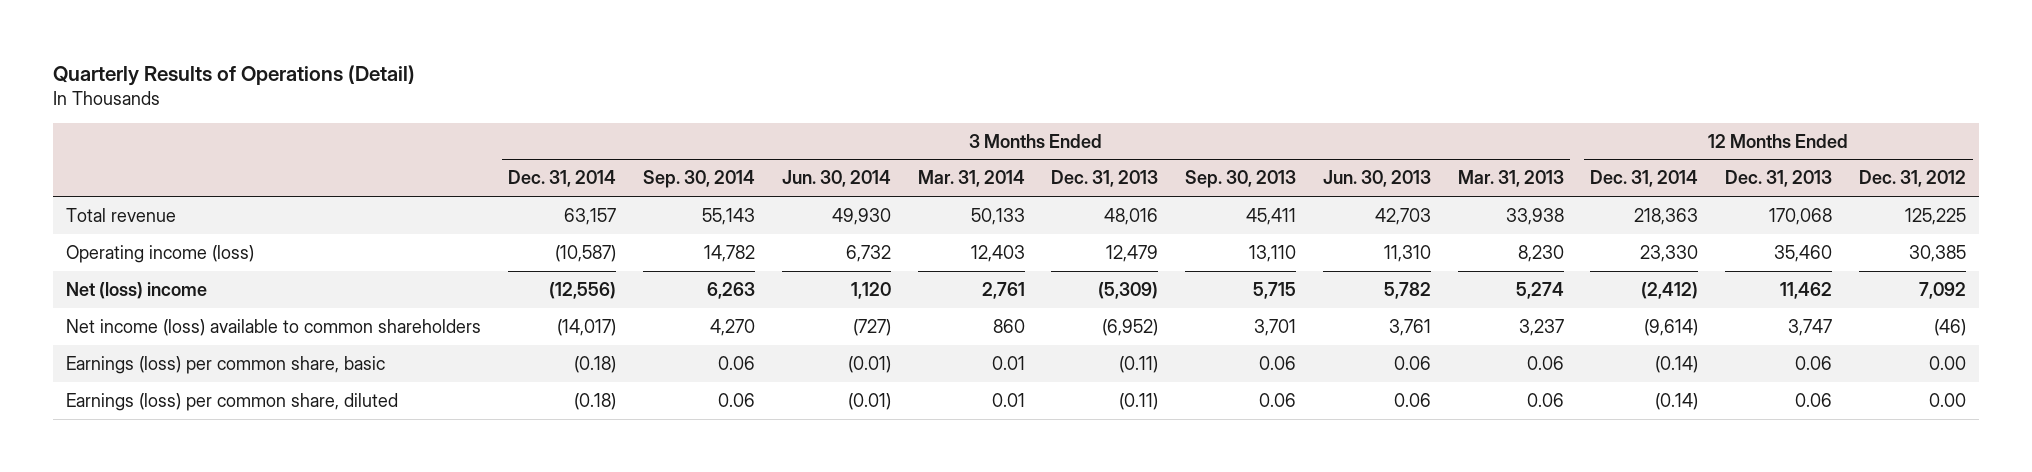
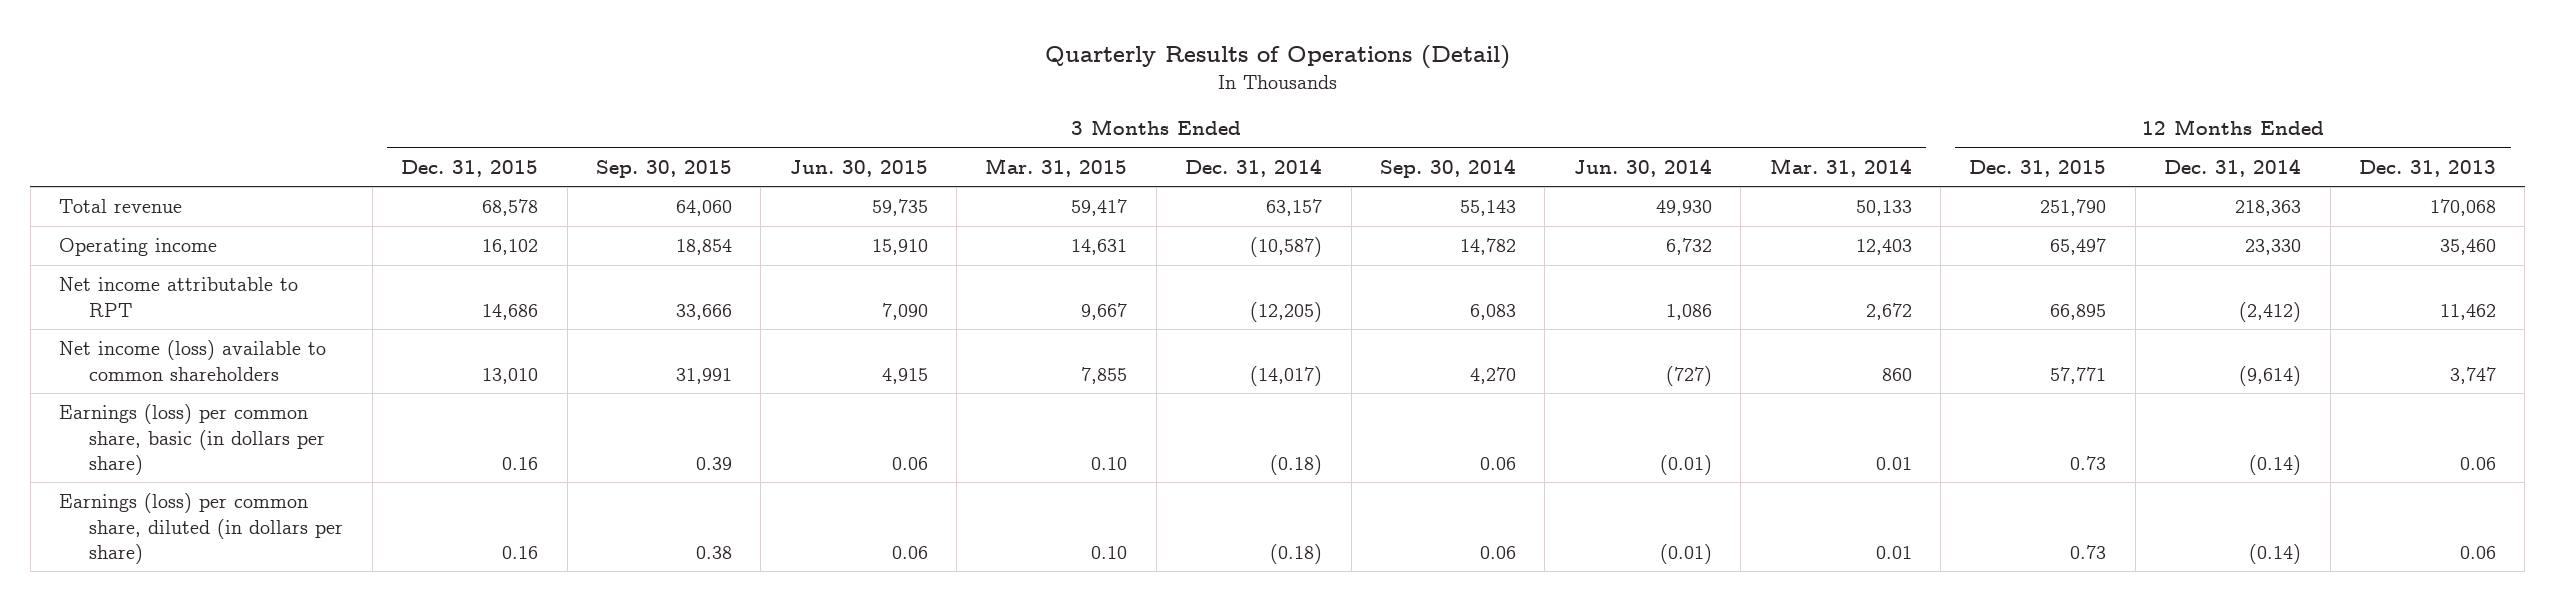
- | 3 Months Ended Dec. 31, 2014 | 3 Months Ended Sep. 30, 2014 | 3 Months Ended Jun. 30, 2014 | 3 Months Ended Mar. 31, 2014 | 3 Months Ended Dec. 31, 2013 | 3 Months Ended Sep. 30, 2013 | 3 Months Ended Jun. 30, 2013 | 3 Months Ended Mar. 31, 2013 | 12 Months Ended Dec. 31, 2014 | 12 Months Ended Dec. 31, 2013 | 12 Months Ended Dec. 31, 2012
+ | 3 Months Ended Dec. 31, 2015 | 3 Months Ended Sep. 30, 2015 | 3 Months Ended Jun. 30, 2015 | 3 Months Ended Mar. 31, 2015 | 3 Months Ended Dec. 31, 2014 | 3 Months Ended Sep. 30, 2014 | 3 Months Ended Jun. 30, 2014 | 3 Months Ended Mar. 31, 2014 | 12 Months Ended Dec. 31, 2015 | 12 Months Ended Dec. 31, 2014 | 12 Months Ended Dec. 31, 2013
- Operating income (loss) | (10,587) | 14,782 | 6,732 | 12,403 | 12,479 | 13,110 | 11,310 | 8,230 | 23,330 | 35,460 | 30,385
- Net (loss) income | (12,556) | 6,263 | 1,120 | 2,761 | (5,309) | 5,715 | 5,782 | 5,274 | (2,412) | 11,462 | 7,092
+ Operating income | 16,102 | 18,854 | 15,910 | 14,631 | (10,587) | 14,782 | 6,732 | 12,403 | 65,497 | 23,330 | 35,460
+ Net income attributable to RPT | 14,686 | 33,666 | 7,090 | 9,667 | (12,205) | 6,083 | 1,086 | 2,672 | 66,895 | (2,412) | 11,462
- Earnings (loss) per common share, basic | (0.18) | 0.06 | (0.01) | 0.01 | (0.11) | 0.06 | 0.06 | 0.06 | (0.14) | 0.06 | 0.00
- Earnings (loss) per common share, diluted | (0.18) | 0.06 | (0.01) | 0.01 | (0.11) | 0.06 | 0.06 | 0.06 | (0.14) | 0.06 | 0.00
+ Earnings (loss) per common share, basic (in dollars per share) | 0.16 | 0.39 | 0.06 | 0.10 | (0.18) | 0.06 | (0.01) | 0.01 | 0.73 | (0.14) | 0.06
+ Earnings (loss) per common share, diluted (in dollars per share) | 0.16 | 0.38 | 0.06 | 0.10 | (0.18) | 0.06 | (0.01) | 0.01 | 0.73 | (0.14) | 0.06

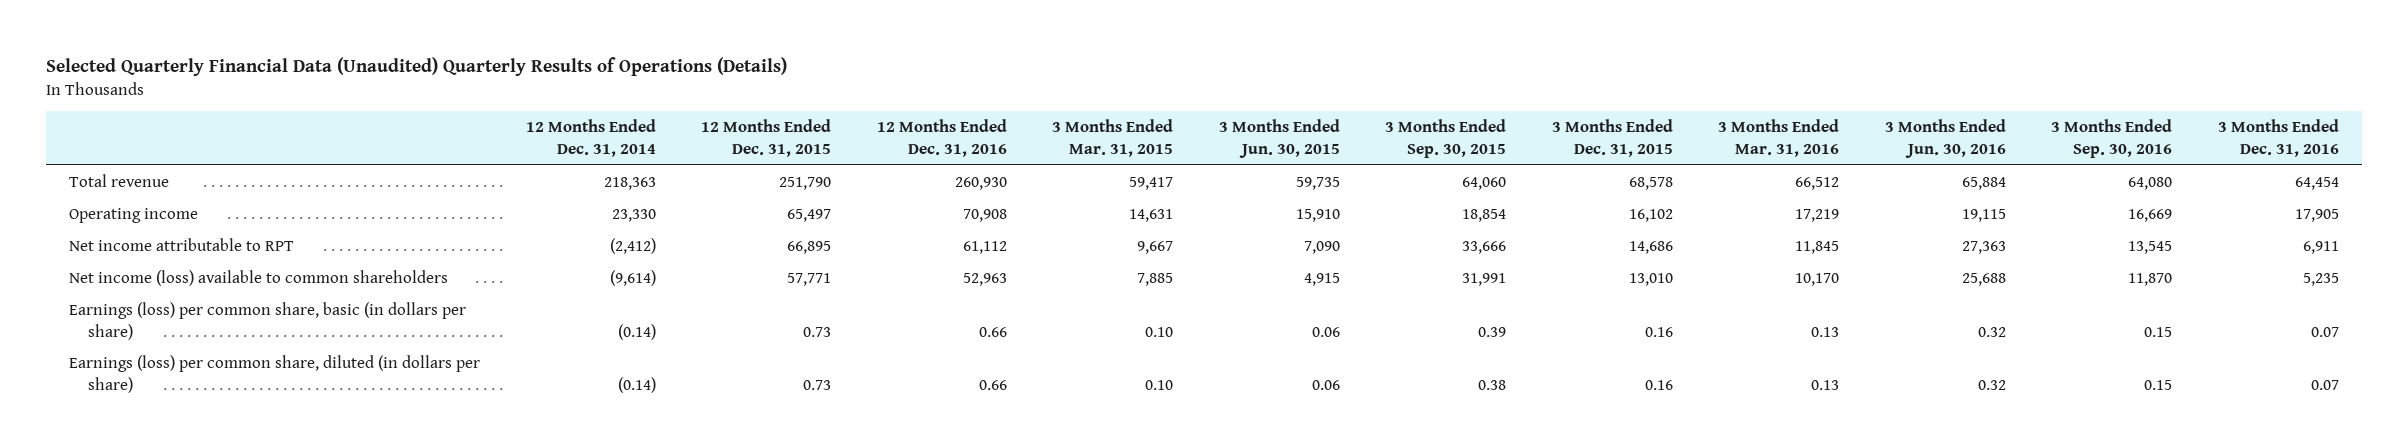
- Quarterly Results of Operations (Detail)
+ Selected Quarterly Financial Data (Unaudited) Quarterly Results of Operations (Details)
- | 3 Months Ended Dec. 31, 2015 | 3 Months Ended Sep. 30, 2015 | 3 Months Ended Jun. 30, 2015 | 3 Months Ended Mar. 31, 2015 | 3 Months Ended Dec. 31, 2014 | 3 Months Ended Sep. 30, 2014 | 3 Months Ended Jun. 30, 2014 | 3 Months Ended Mar. 31, 2014 | 12 Months Ended Dec. 31, 2015 | 12 Months Ended Dec. 31, 2014 | 12 Months Ended Dec. 31, 2013
+ | 12 Months Ended Dec. 31, 2014 | 12 Months Ended Dec. 31, 2015 | 12 Months Ended Dec. 31, 2016 | 3 Months Ended Mar. 31, 2015 | 3 Months Ended Jun. 30, 2015 | 3 Months Ended Sep. 30, 2015 | 3 Months Ended Dec. 31, 2015 | 3 Months Ended Mar. 31, 2016 | 3 Months Ended Jun. 30, 2016 | 3 Months Ended Sep. 30, 2016 | 3 Months Ended Dec. 31, 2016
- Net income (loss) available to common shareholders | 13,010 | 31,991 | 4,915 | 7,855 | (14,017) | 4,270 | (727) | 860 | 57,771 | (9,614) | 3,747
+ Net income (loss) available to common shareholders | (9,614) | 57,771 | 52,963 | 7,885 | 4,915 | 31,991 | 13,010 | 10,170 | 25,688 | 11,870 | 5,235

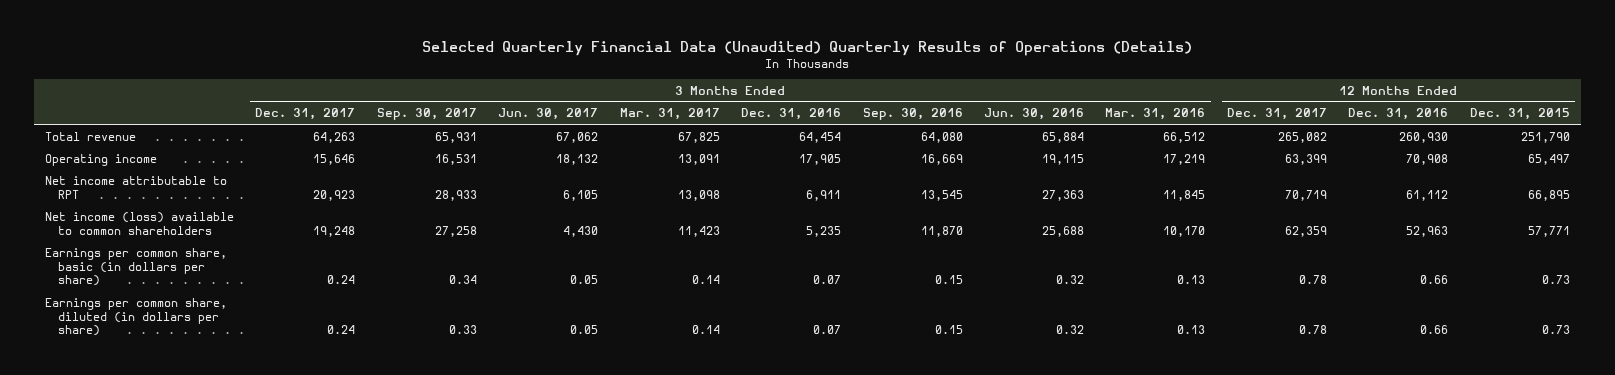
- | 12 Months Ended Dec. 31, 2014 | 12 Months Ended Dec. 31, 2015 | 12 Months Ended Dec. 31, 2016 | 3 Months Ended Mar. 31, 2015 | 3 Months Ended Jun. 30, 2015 | 3 Months Ended Sep. 30, 2015 | 3 Months Ended Dec. 31, 2015 | 3 Months Ended Mar. 31, 2016 | 3 Months Ended Jun. 30, 2016 | 3 Months Ended Sep. 30, 2016 | 3 Months Ended Dec. 31, 2016
+ | 3 Months Ended Dec. 31, 2017 | 3 Months Ended Sep. 30, 2017 | 3 Months Ended Jun. 30, 2017 | 3 Months Ended Mar. 31, 2017 | 3 Months Ended Dec. 31, 2016 | 3 Months Ended Sep. 30, 2016 | 3 Months Ended Jun. 30, 2016 | 3 Months Ended Mar. 31, 2016 | 12 Months Ended Dec. 31, 2017 | 12 Months Ended Dec. 31, 2016 | 12 Months Ended Dec. 31, 2015
- Earnings (loss) per common share, basic (in dollars per share) | (0.14) | 0.73 | 0.66 | 0.10 | 0.06 | 0.39 | 0.16 | 0.13 | 0.32 | 0.15 | 0.07
- Earnings (loss) per common share, diluted (in dollars per share) | (0.14) | 0.73 | 0.66 | 0.10 | 0.06 | 0.38 | 0.16 | 0.13 | 0.32 | 0.15 | 0.07
+ Earnings per common share, basic (in dollars per share) | 0.24 | 0.34 | 0.05 | 0.14 | 0.07 | 0.15 | 0.32 | 0.13 | 0.78 | 0.66 | 0.73
+ Earnings per common share, diluted (in dollars per share) | 0.24 | 0.33 | 0.05 | 0.14 | 0.07 | 0.15 | 0.32 | 0.13 | 0.78 | 0.66 | 0.73

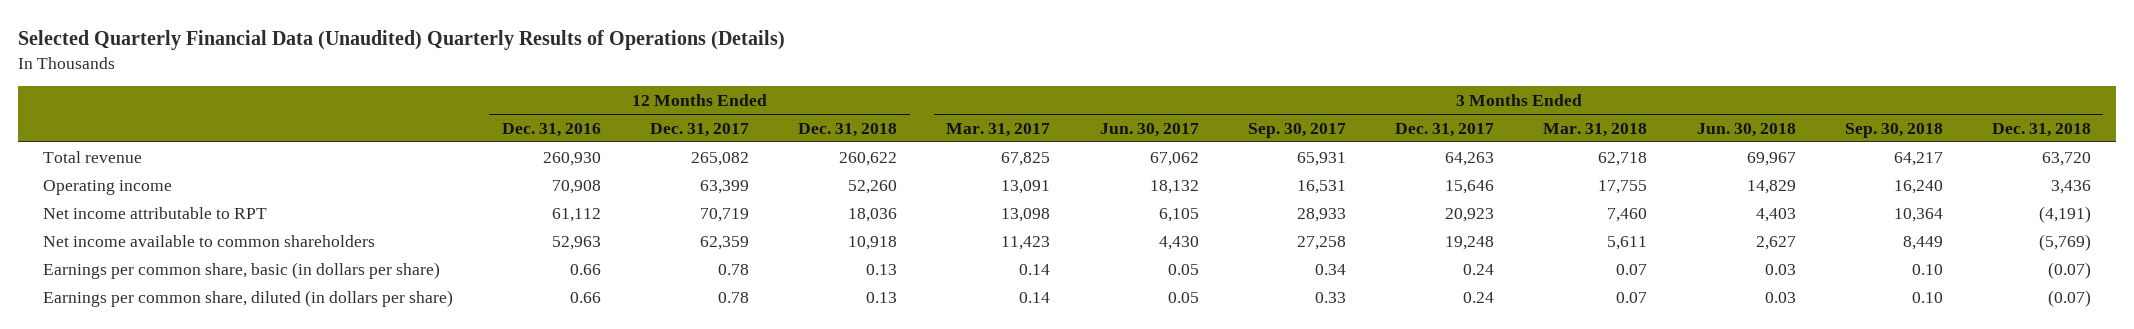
- | 3 Months Ended Dec. 31, 2017 | 3 Months Ended Sep. 30, 2017 | 3 Months Ended Jun. 30, 2017 | 3 Months Ended Mar. 31, 2017 | 3 Months Ended Dec. 31, 2016 | 3 Months Ended Sep. 30, 2016 | 3 Months Ended Jun. 30, 2016 | 3 Months Ended Mar. 31, 2016 | 12 Months Ended Dec. 31, 2017 | 12 Months Ended Dec. 31, 2016 | 12 Months Ended Dec. 31, 2015
+ | 12 Months Ended Dec. 31, 2016 | 12 Months Ended Dec. 31, 2017 | 12 Months Ended Dec. 31, 2018 | 3 Months Ended Mar. 31, 2017 | 3 Months Ended Jun. 30, 2017 | 3 Months Ended Sep. 30, 2017 | 3 Months Ended Dec. 31, 2017 | 3 Months Ended Mar. 31, 2018 | 3 Months Ended Jun. 30, 2018 | 3 Months Ended Sep. 30, 2018 | 3 Months Ended Dec. 31, 2018
- Net income (loss) available to common shareholders | 19,248 | 27,258 | 4,430 | 11,423 | 5,235 | 11,870 | 25,688 | 10,170 | 62,359 | 52,963 | 57,771
+ Net income available to common shareholders | 52,963 | 62,359 | 10,918 | 11,423 | 4,430 | 27,258 | 19,248 | 5,611 | 2,627 | 8,449 | (5,769)

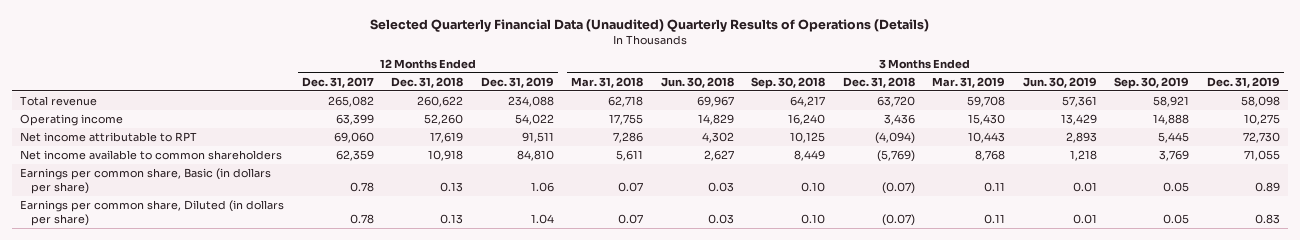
- | 12 Months Ended Dec. 31, 2016 | 12 Months Ended Dec. 31, 2017 | 12 Months Ended Dec. 31, 2018 | 3 Months Ended Mar. 31, 2017 | 3 Months Ended Jun. 30, 2017 | 3 Months Ended Sep. 30, 2017 | 3 Months Ended Dec. 31, 2017 | 3 Months Ended Mar. 31, 2018 | 3 Months Ended Jun. 30, 2018 | 3 Months Ended Sep. 30, 2018 | 3 Months Ended Dec. 31, 2018
+ | 12 Months Ended Dec. 31, 2017 | 12 Months Ended Dec. 31, 2018 | 12 Months Ended Dec. 31, 2019 | 3 Months Ended Mar. 31, 2018 | 3 Months Ended Jun. 30, 2018 | 3 Months Ended Sep. 30, 2018 | 3 Months Ended Dec. 31, 2018 | 3 Months Ended Mar. 31, 2019 | 3 Months Ended Jun. 30, 2019 | 3 Months Ended Sep. 30, 2019 | 3 Months Ended Dec. 31, 2019
- Net income attributable to RPT | 61,112 | 70,719 | 18,036 | 13,098 | 6,105 | 28,933 | 20,923 | 7,460 | 4,403 | 10,364 | (4,191)
+ Net income attributable to RPT | 69,060 | 17,619 | 91,511 | 7,286 | 4,302 | 10,125 | (4,094) | 10,443 | 2,893 | 5,445 | 72,730
- Earnings per common share, basic (in dollars per share) | 0.66 | 0.78 | 0.13 | 0.14 | 0.05 | 0.34 | 0.24 | 0.07 | 0.03 | 0.10 | (0.07)
- Earnings per common share, diluted (in dollars per share) | 0.66 | 0.78 | 0.13 | 0.14 | 0.05 | 0.33 | 0.24 | 0.07 | 0.03 | 0.10 | (0.07)
+ Earnings per common share, Basic (in dollars per share) | 0.78 | 0.13 | 1.06 | 0.07 | 0.03 | 0.10 | (0.07) | 0.11 | 0.01 | 0.05 | 0.89
+ Earnings per common share, Diluted (in dollars per share) | 0.78 | 0.13 | 1.04 | 0.07 | 0.03 | 0.10 | (0.07) | 0.11 | 0.01 | 0.05 | 0.83

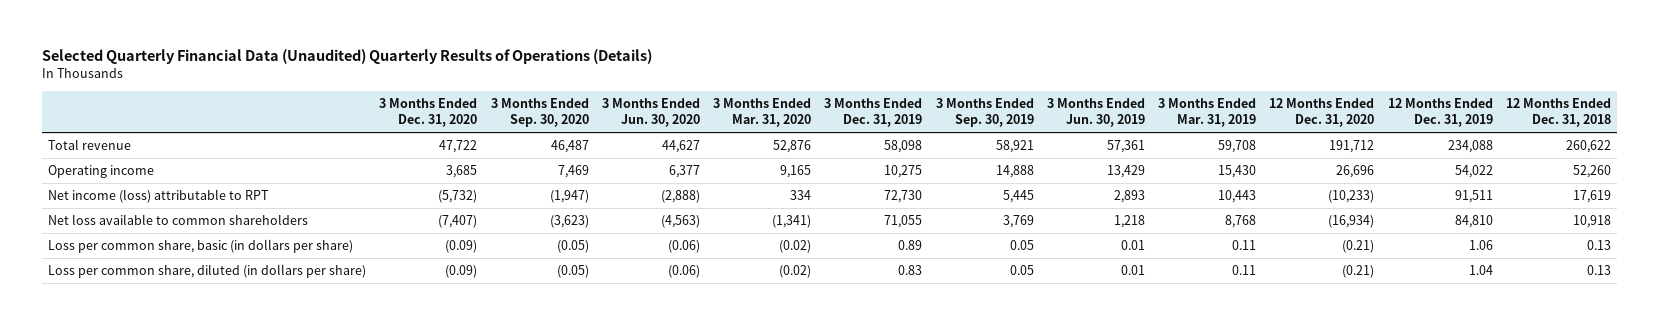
- | 12 Months Ended Dec. 31, 2017 | 12 Months Ended Dec. 31, 2018 | 12 Months Ended Dec. 31, 2019 | 3 Months Ended Mar. 31, 2018 | 3 Months Ended Jun. 30, 2018 | 3 Months Ended Sep. 30, 2018 | 3 Months Ended Dec. 31, 2018 | 3 Months Ended Mar. 31, 2019 | 3 Months Ended Jun. 30, 2019 | 3 Months Ended Sep. 30, 2019 | 3 Months Ended Dec. 31, 2019
+ | 3 Months Ended Dec. 31, 2020 | 3 Months Ended Sep. 30, 2020 | 3 Months Ended Jun. 30, 2020 | 3 Months Ended Mar. 31, 2020 | 3 Months Ended Dec. 31, 2019 | 3 Months Ended Sep. 30, 2019 | 3 Months Ended Jun. 30, 2019 | 3 Months Ended Mar. 31, 2019 | 12 Months Ended Dec. 31, 2020 | 12 Months Ended Dec. 31, 2019 | 12 Months Ended Dec. 31, 2018
- Net income attributable to RPT | 69,060 | 17,619 | 91,511 | 7,286 | 4,302 | 10,125 | (4,094) | 10,443 | 2,893 | 5,445 | 72,730
- Net income available to common shareholders | 62,359 | 10,918 | 84,810 | 5,611 | 2,627 | 8,449 | (5,769) | 8,768 | 1,218 | 3,769 | 71,055
- Earnings per common share, Basic (in dollars per share) | 0.78 | 0.13 | 1.06 | 0.07 | 0.03 | 0.10 | (0.07) | 0.11 | 0.01 | 0.05 | 0.89
- Earnings per common share, Diluted (in dollars per share) | 0.78 | 0.13 | 1.04 | 0.07 | 0.03 | 0.10 | (0.07) | 0.11 | 0.01 | 0.05 | 0.83
+ Net income (loss) attributable to RPT | (5,732) | (1,947) | (2,888) | 334 | 72,730 | 5,445 | 2,893 | 10,443 | (10,233) | 91,511 | 17,619
+ Net loss available to common shareholders | (7,407) | (3,623) | (4,563) | (1,341) | 71,055 | 3,769 | 1,218 | 8,768 | (16,934) | 84,810 | 10,918
+ Loss per common share, basic (in dollars per share) | (0.09) | (0.05) | (0.06) | (0.02) | 0.89 | 0.05 | 0.01 | 0.11 | (0.21) | 1.06 | 0.13
+ Loss per common share, diluted (in dollars per share) | (0.09) | (0.05) | (0.06) | (0.02) | 0.83 | 0.05 | 0.01 | 0.11 | (0.21) | 1.04 | 0.13

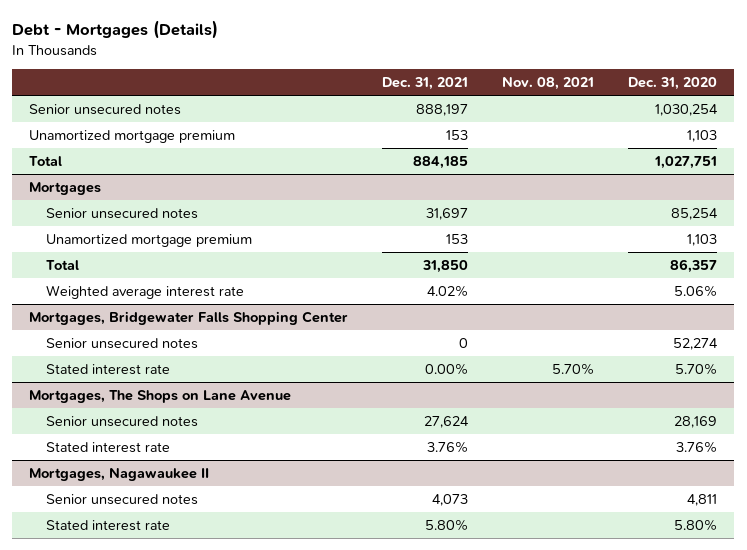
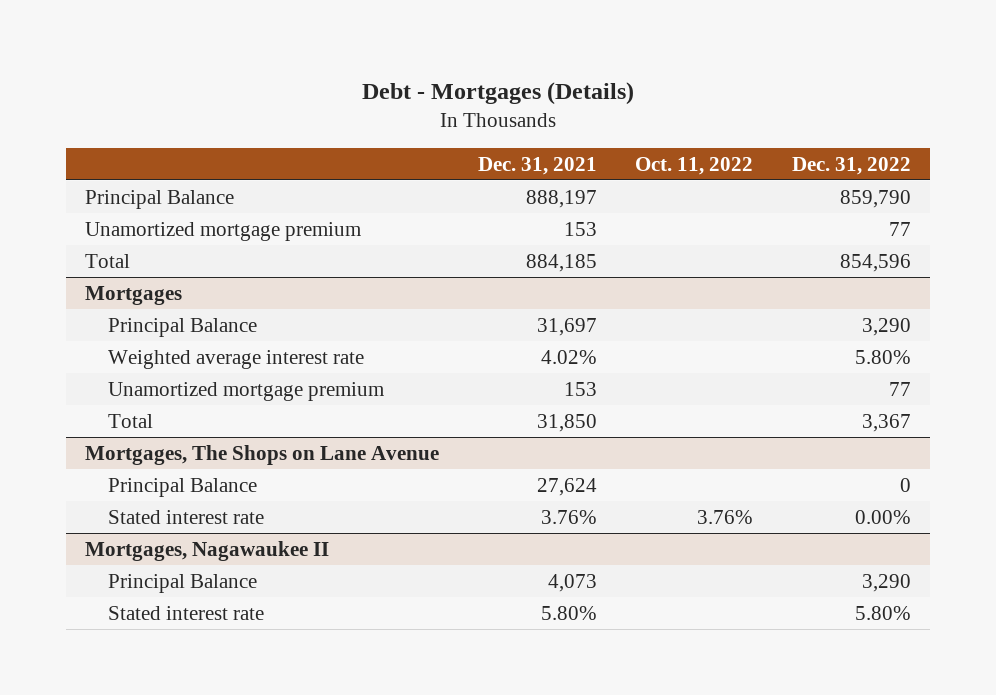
- | Dec. 31, 2021 | Nov. 08, 2021 | Dec. 31, 2020
+ | Dec. 31, 2021 | Oct. 11, 2022 | Dec. 31, 2022
- Senior unsecured notes | 888,197 | | 1,030,254
+ Principal Balance | 888,197 | | 859,790
@ Mortgages
- Senior unsecured notes | 31,697 | | 85,254
+ Principal Balance | 31,697 | | 3,290
moved up: Weighted average interest rate | 4.02% | | 5.80%
- Mortgages, Bridgewater Falls Shopping Center
- Senior unsecured notes | 0 | | 52,274
- Stated interest rate | 0.00% | 5.70% | 5.70%
@ Mortgages, The Shops on Lane Avenue
- Senior unsecured notes | 27,624 | | 28,169
+ Principal Balance | 27,624 | | 0
@ Mortgages, Nagawaukee II
- Senior unsecured notes | 4,073 | | 4,811
+ Principal Balance | 4,073 | | 3,290

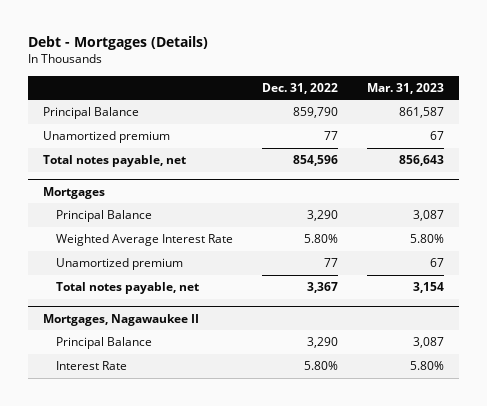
- | Dec. 31, 2021 | Oct. 11, 2022 | Dec. 31, 2022
+ | Dec. 31, 2022 | Mar. 31, 2023
- Unamortized mortgage premium | 153 | | 77
- Total | 884,185 | | 854,596
+ Unamortized premium | 77 | 67
+ Total notes payable, net | 854,596 | 856,643
@ Mortgages
- Weighted average interest rate | 4.02% | | 5.80%
- Unamortized mortgage premium | 153 | | 77
- Total | 31,850 | | 3,367
- Mortgages, The Shops on Lane Avenue
- Principal Balance | 27,624 | | 0
- Stated interest rate | 3.76% | 3.76% | 0.00%
@ Mortgages
+ Weighted Average Interest Rate | 5.80% | 5.80%
+ Unamortized premium | 77 | 67
+ Total notes payable, net | 3,367 | 3,154
@ Mortgages, Nagawaukee II
- Stated interest rate | 5.80% | | 5.80%
+ Interest Rate | 5.80% | 5.80%

